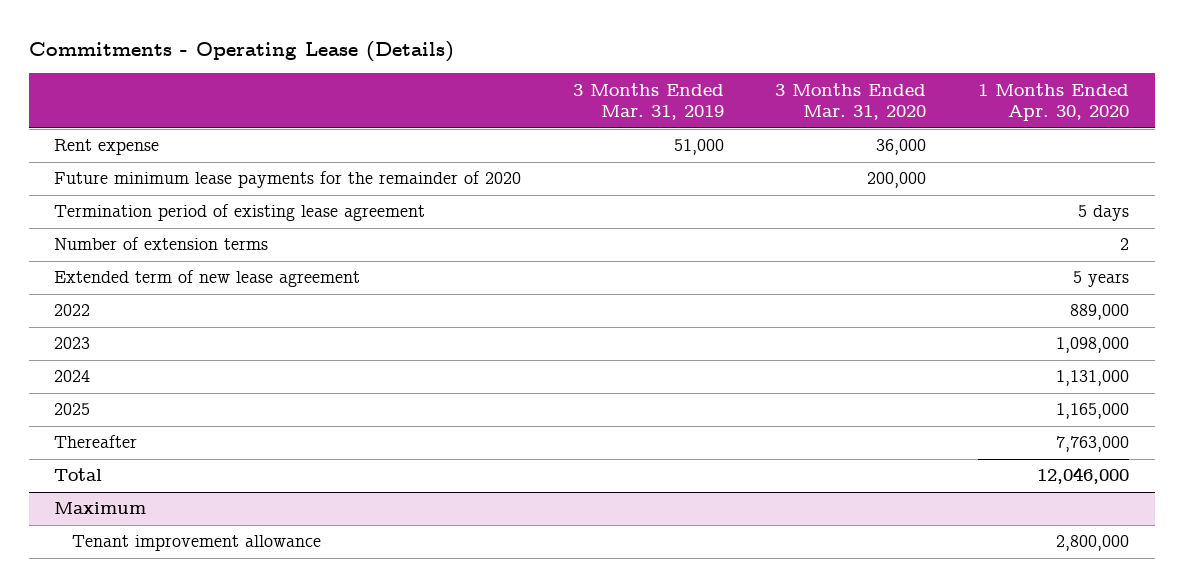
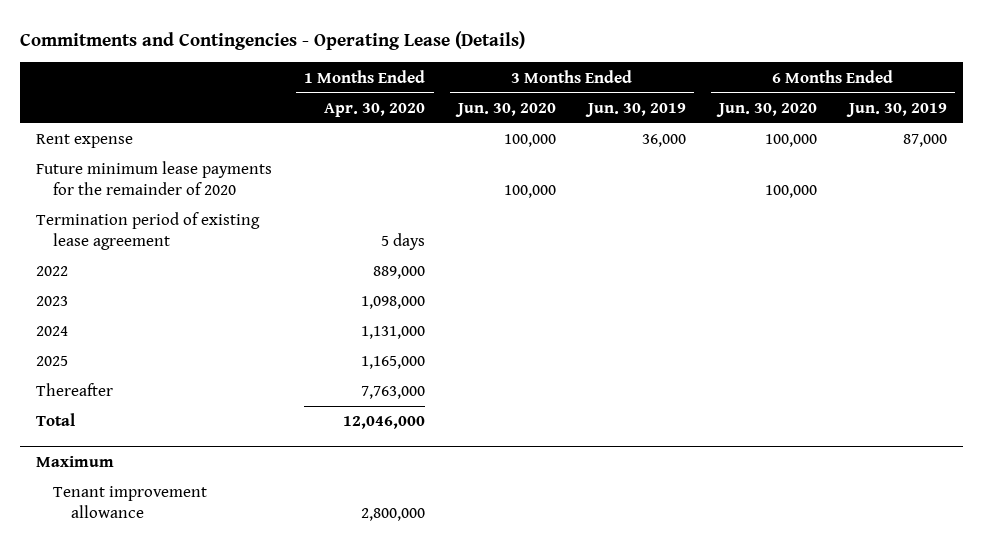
- Commitments - Operating Lease (Details)
+ Commitments and Contingencies - Operating Lease (Details)
- | 3 Months Ended Mar. 31, 2019 | 3 Months Ended Mar. 31, 2020 | 1 Months Ended Apr. 30, 2020
+ | 1 Months Ended Apr. 30, 2020 | 3 Months Ended Jun. 30, 2020 | 3 Months Ended Jun. 30, 2019 | 6 Months Ended Jun. 30, 2020 | 6 Months Ended Jun. 30, 2019
- Number of extension terms | | | 2
- Extended term of new lease agreement | | | 5 years

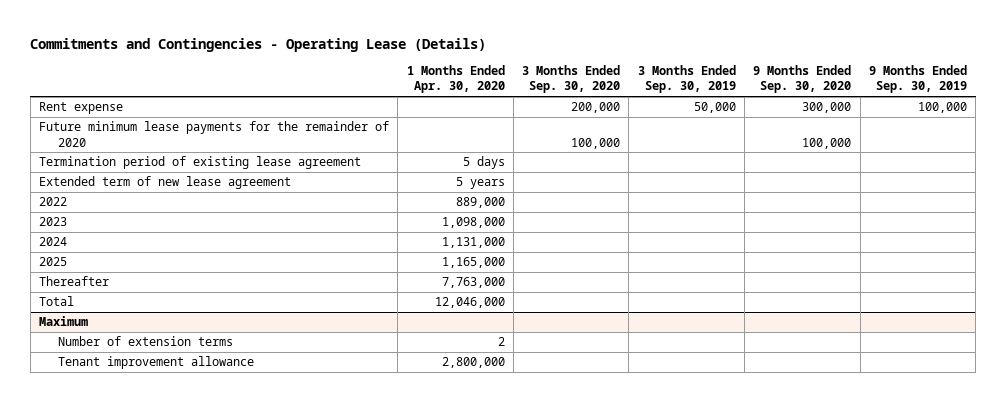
- | 1 Months Ended Apr. 30, 2020 | 3 Months Ended Jun. 30, 2020 | 3 Months Ended Jun. 30, 2019 | 6 Months Ended Jun. 30, 2020 | 6 Months Ended Jun. 30, 2019
+ | 1 Months Ended Apr. 30, 2020 | 3 Months Ended Sep. 30, 2020 | 3 Months Ended Sep. 30, 2019 | 9 Months Ended Sep. 30, 2020 | 9 Months Ended Sep. 30, 2019
+ Extended term of new lease agreement | 5 years | | | |
@ Maximum
+ Number of extension terms | 2 | | | |

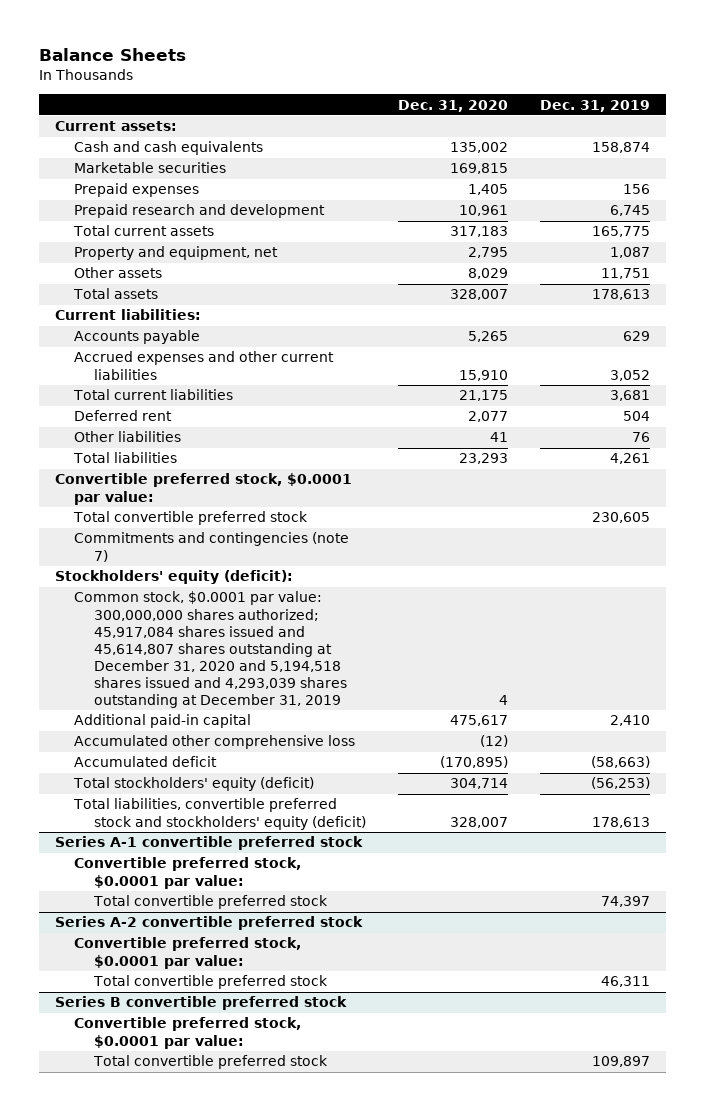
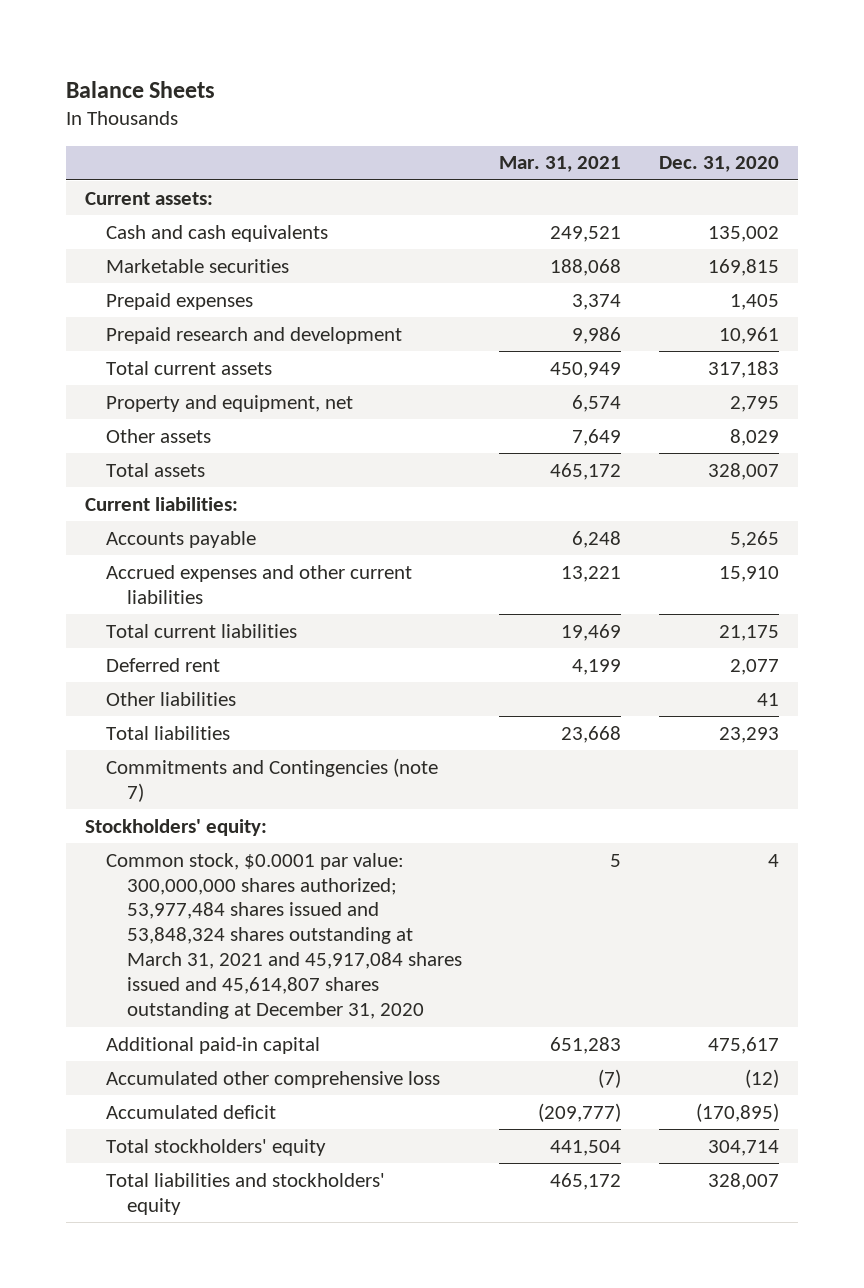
- | Dec. 31, 2020 | Dec. 31, 2019
+ | Mar. 31, 2021 | Dec. 31, 2020
- Convertible preferred stock, $0.0001 par value:
- Total convertible preferred stock | | 230,605
- Commitments and contingencies (note 7)
- Stockholders' equity (deficit):
- Common stock, $0.0001 par value: 300,000,000 shares authorized; 45,917,084 shares issued and 45,614,807 shares outstanding at December 31, 2020 and 5,194,518 shares issued and 4,293,039 shares outstanding at December 31, 2019 | 4 |
+ Commitments and Contingencies (note 7)
+ Stockholders' equity:
+ Common stock, $0.0001 par value: 300,000,000 shares authorized; 53,977,484 shares issued and 53,848,324 shares outstanding at March 31, 2021 and 45,917,084 shares issued and 45,614,807 shares outstanding at December 31, 2020 | 5 | 4
- Total stockholders' equity (deficit) | 304,714 | (56,253)
- Total liabilities, convertible preferred stock and stockholders' equity (deficit) | 328,007 | 178,613
- Series A-1 convertible preferred stock
- Convertible preferred stock, $0.0001 par value:
- Total convertible preferred stock | | 74,397
- Series A-2 convertible preferred stock
- Convertible preferred stock, $0.0001 par value:
- Total convertible preferred stock | | 46,311
- Series B convertible preferred stock
- Convertible preferred stock, $0.0001 par value:
- Total convertible preferred stock | | 109,897
+ Total stockholders' equity | 441,504 | 304,714
+ Total liabilities and stockholders' equity | 465,172 | 328,007

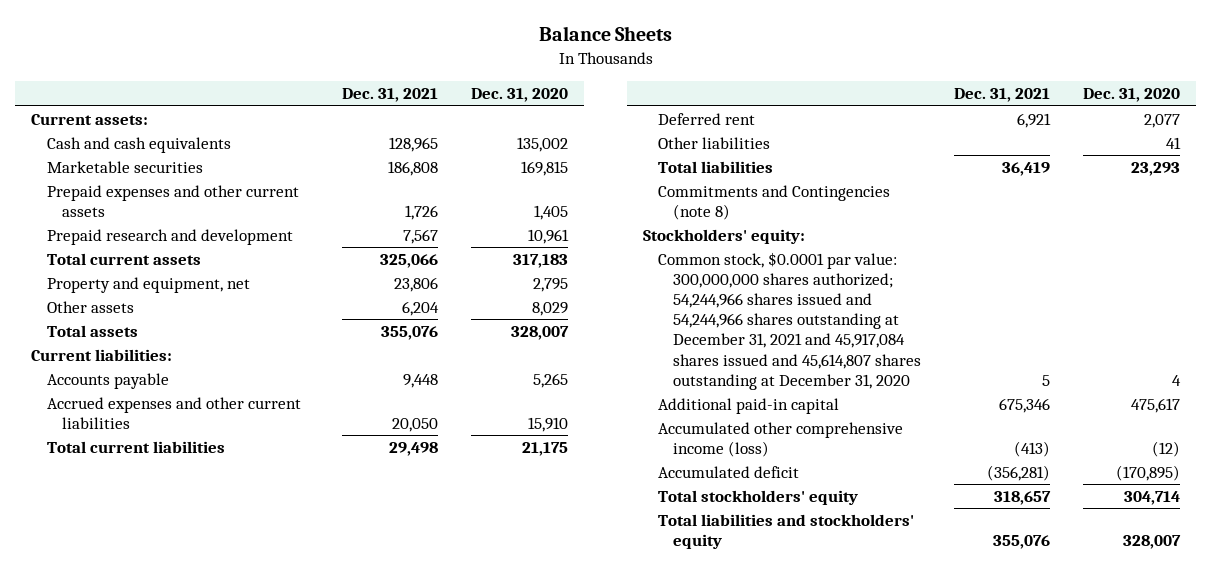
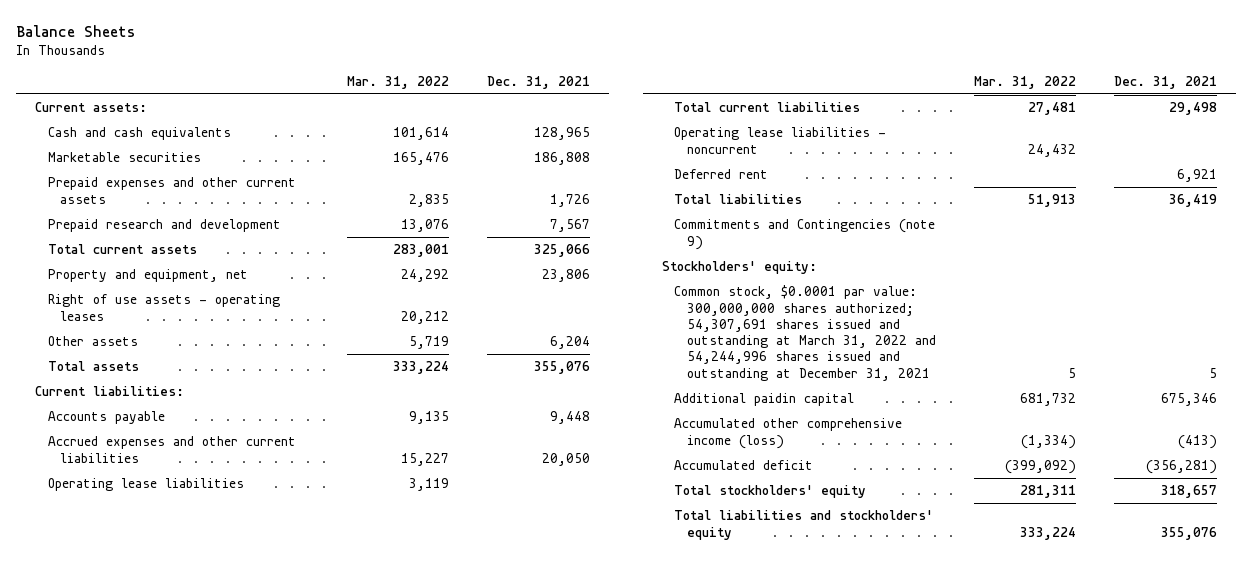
- | Dec. 31, 2021 | Dec. 31, 2020
+ | Mar. 31, 2022 | Dec. 31, 2021
+ Right of use assets - operating leases | 20,212 |
+ Operating lease liabilities | 3,119 |
+ Operating lease liabilities - noncurrent | 24,432 |
- Other liabilities | | 41
- Commitments and Contingencies (note 8)
+ Commitments and Contingencies (note 9)
- Common stock, $0.0001 par value: 300,000,000 shares authorized; 54,244,966 shares issued and 54,244,966 shares outstanding at December 31, 2021 and 45,917,084 shares issued and 45,614,807 shares outstanding at December 31, 2020 | 5 | 4
- Additional paid-in capital | 675,346 | 475,617
+ Common stock, $0.0001 par value: 300,000,000 shares authorized; 54,307,691 shares issued and outstanding at March 31, 2022 and 54,244,996 shares issued and outstanding at December 31, 2021 | 5 | 5
+ Additional paidin capital | 681,732 | 675,346

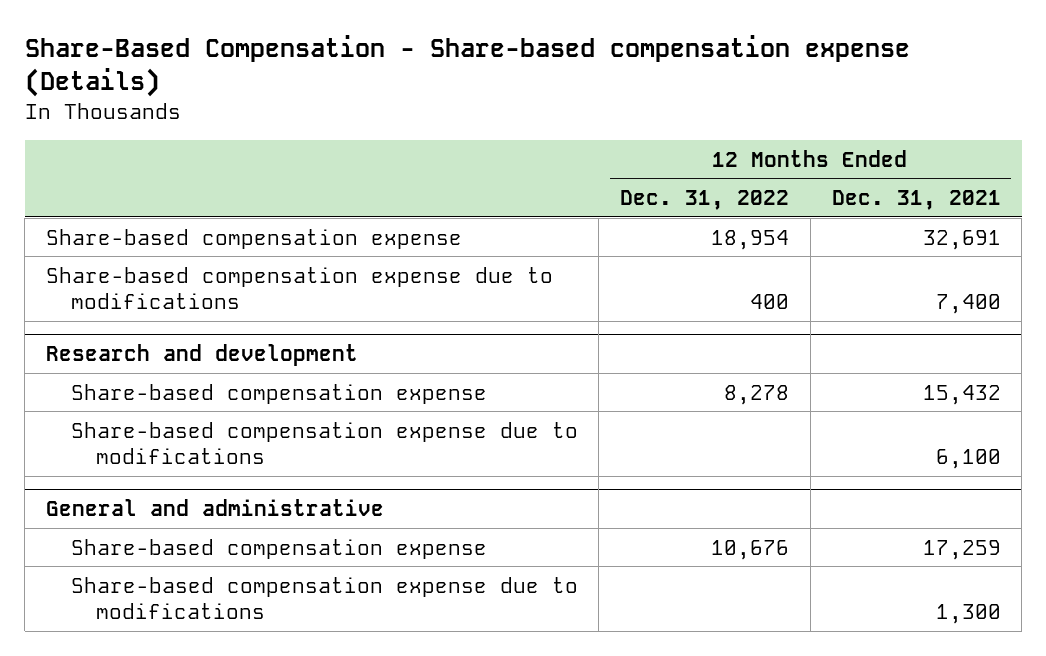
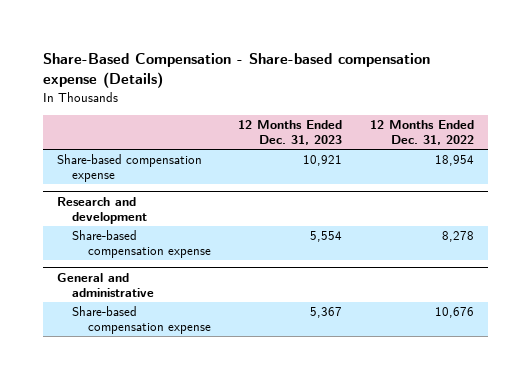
- | 12 Months Ended Dec. 31, 2022 | 12 Months Ended Dec. 31, 2021
+ | 12 Months Ended Dec. 31, 2023 | 12 Months Ended Dec. 31, 2022
- Share-based compensation expense due to modifications | 400 | 7,400
@ Research and development
- Share-based compensation expense due to modifications | | 6,100
@ General and administrative
- Share-based compensation expense due to modifications | | 1,300

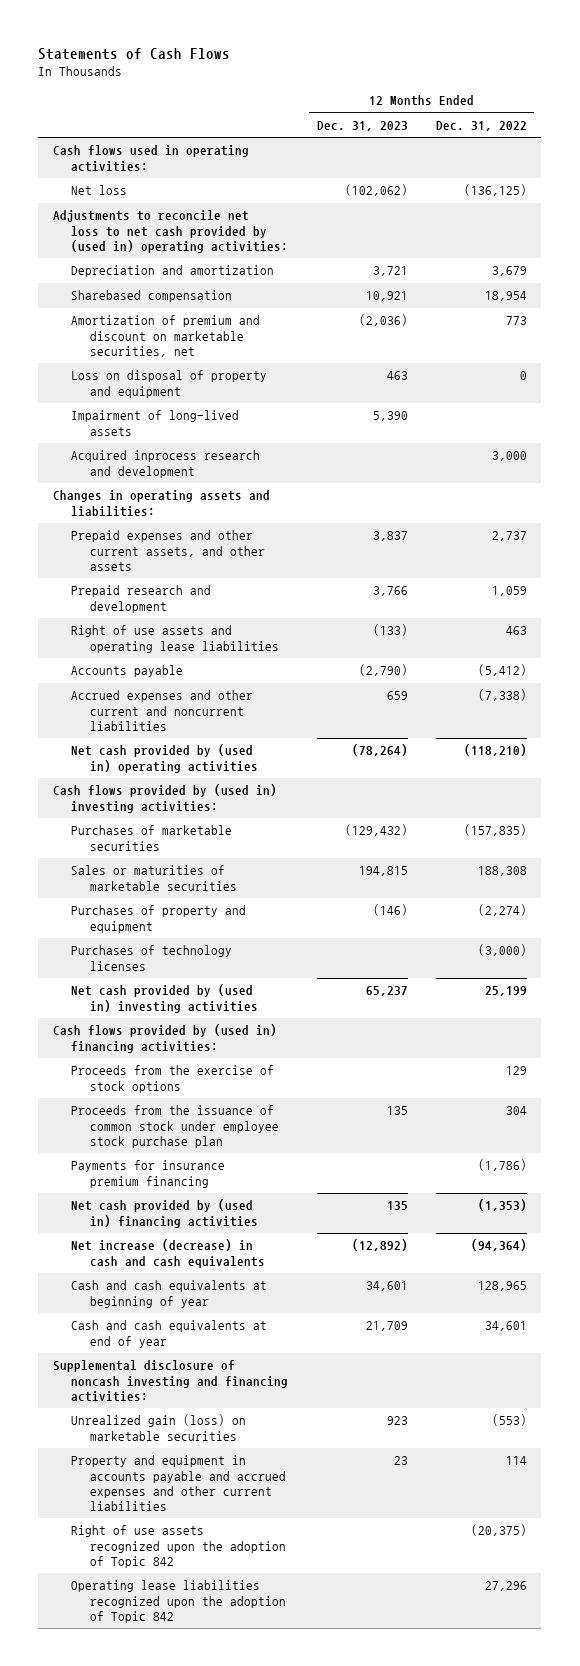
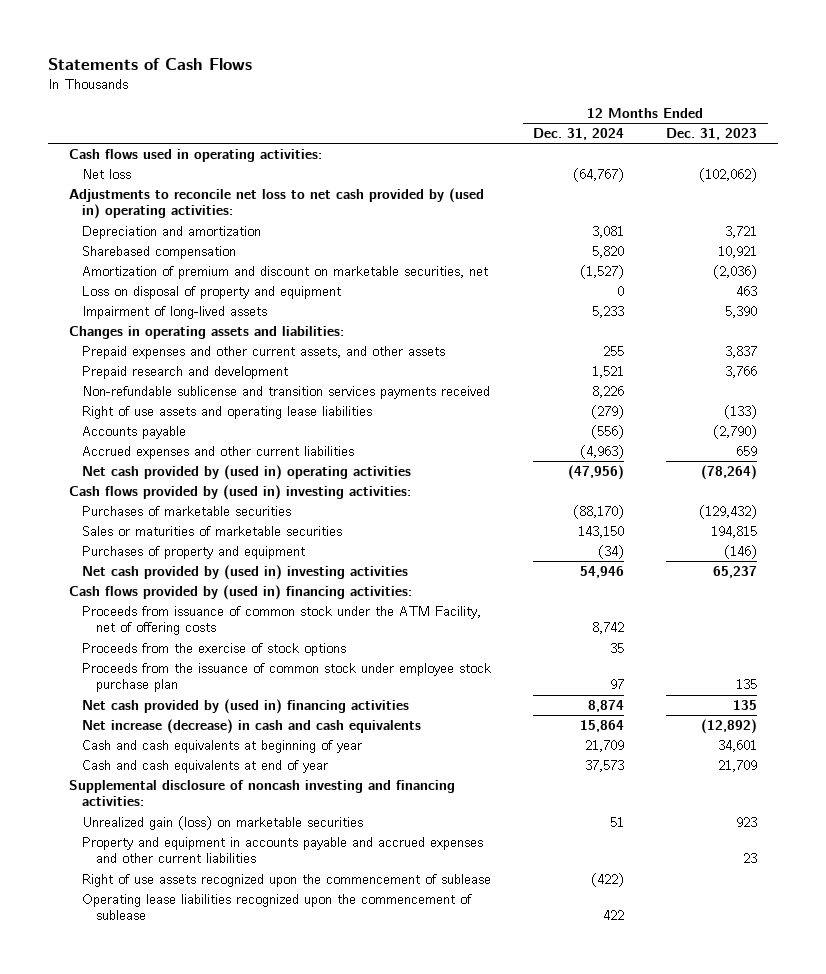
- | 12 Months Ended Dec. 31, 2023 | 12 Months Ended Dec. 31, 2022
+ | 12 Months Ended Dec. 31, 2024 | 12 Months Ended Dec. 31, 2023
- Acquired inprocess research and development | | 3,000
+ Non-refundable sublicense and transition services payments received | 8,226 |
- Accrued expenses and other current and noncurrent liabilities | 659 | (7,338)
+ Accrued expenses and other current liabilities | (4,963) | 659
- Purchases of technology licenses | | (3,000)
+ Proceeds from issuance of common stock under the ATM Facility, net of offering costs | 8,742 |
- Payments for insurance premium financing | | (1,786)
- Right of use assets recognized upon the adoption of Topic 842 | | (20,375)
- Operating lease liabilities recognized upon the adoption of Topic 842 | | 27,296
+ Right of use assets recognized upon the commencement of sublease | (422) |
+ Operating lease liabilities recognized upon the commencement of sublease | 422 |

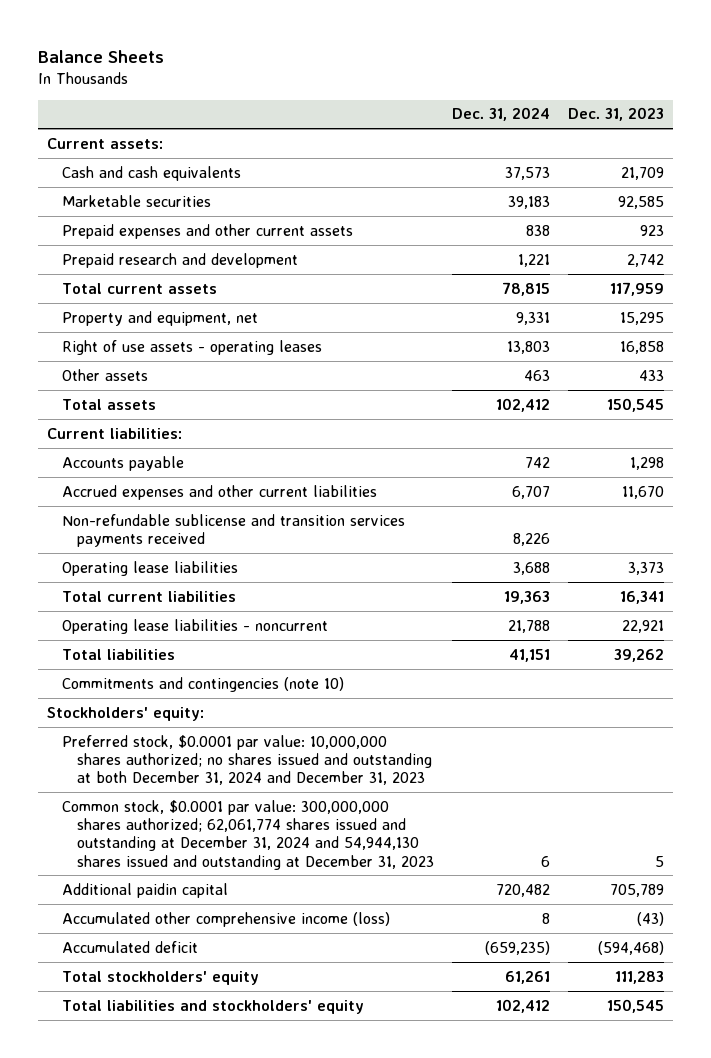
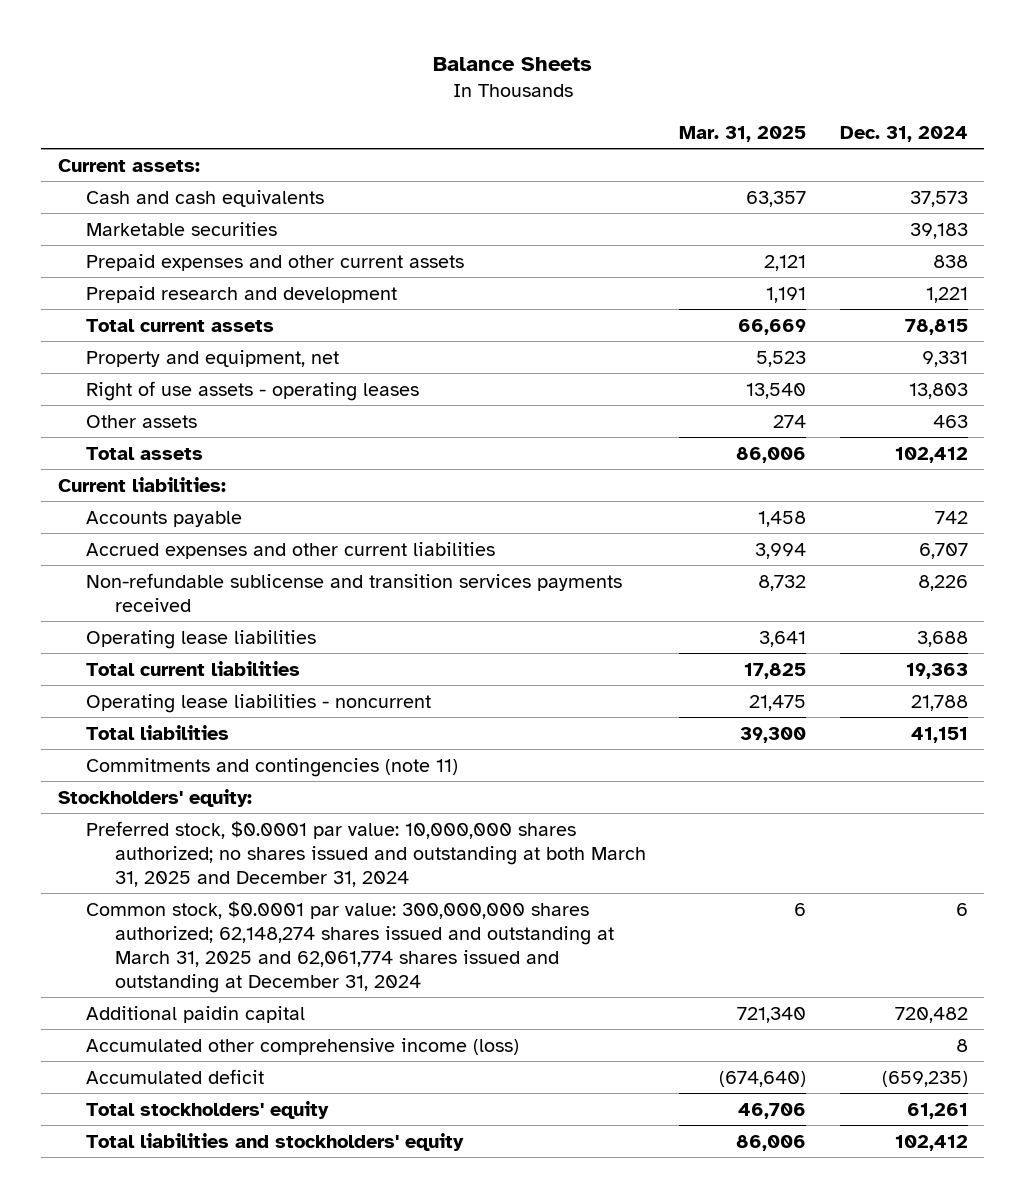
- | Dec. 31, 2024 | Dec. 31, 2023
+ | Mar. 31, 2025 | Dec. 31, 2024
- Commitments and contingencies (note 10)
+ Commitments and contingencies (note 11)
- Preferred stock, $0.0001 par value: 10,000,000 shares authorized; no shares issued and outstanding at both December 31, 2024 and December 31, 2023
- Common stock, $0.0001 par value: 300,000,000 shares authorized; 62,061,774 shares issued and outstanding at December 31, 2024 and 54,944,130 shares issued and outstanding at December 31, 2023 | 6 | 5
+ Preferred stock, $0.0001 par value: 10,000,000 shares authorized; no shares issued and outstanding at both March 31, 2025 and December 31, 2024
+ Common stock, $0.0001 par value: 300,000,000 shares authorized; 62,148,274 shares issued and outstanding at March 31, 2025 and 62,061,774 shares issued and outstanding at December 31, 2024 | 6 | 6

